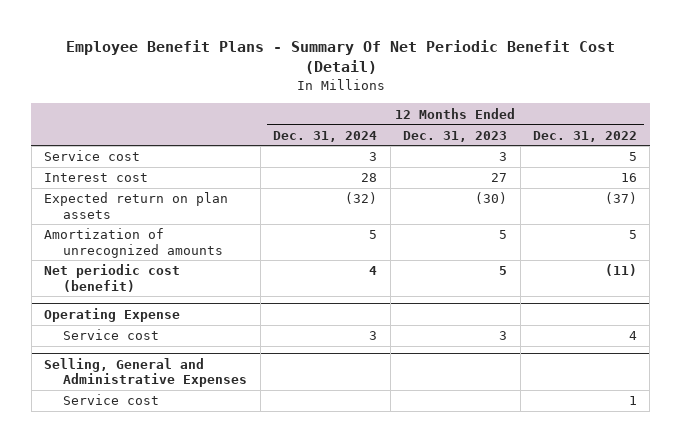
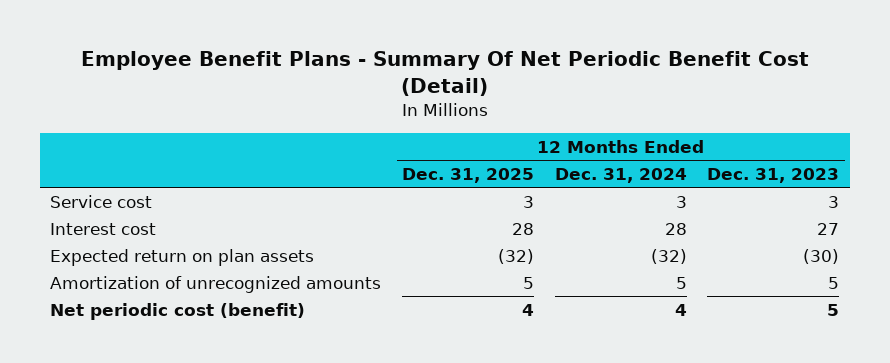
- | 12 Months Ended Dec. 31, 2024 | 12 Months Ended Dec. 31, 2023 | 12 Months Ended Dec. 31, 2022
+ | 12 Months Ended Dec. 31, 2025 | 12 Months Ended Dec. 31, 2024 | 12 Months Ended Dec. 31, 2023
- Operating Expense
- Service cost | 3 | 3 | 4
- Selling, General and Administrative Expenses
- Service cost | | | 1

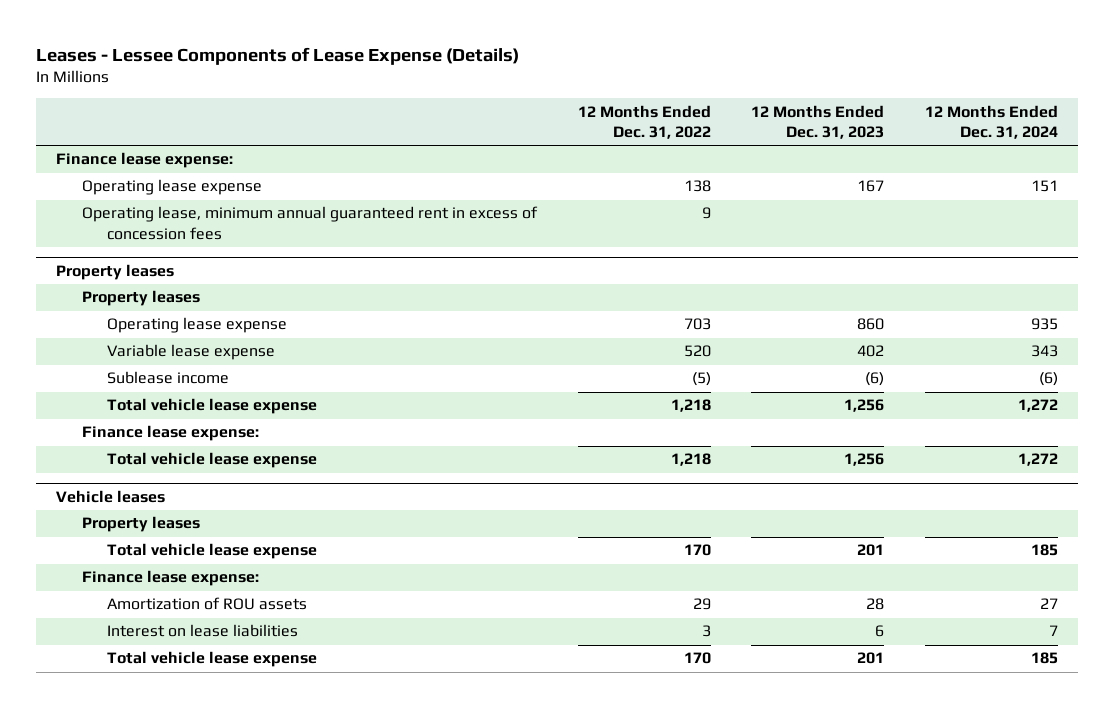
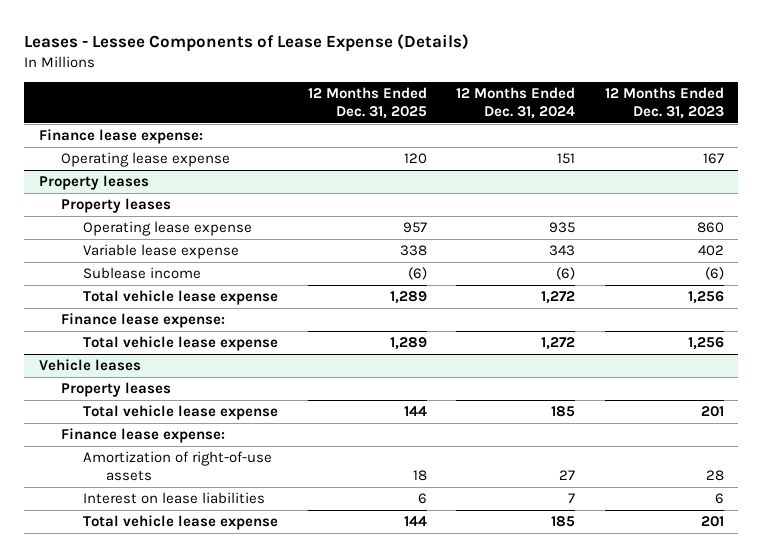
- | 12 Months Ended Dec. 31, 2022 | 12 Months Ended Dec. 31, 2023 | 12 Months Ended Dec. 31, 2024
+ | 12 Months Ended Dec. 31, 2025 | 12 Months Ended Dec. 31, 2024 | 12 Months Ended Dec. 31, 2023
- Operating lease, minimum annual guaranteed rent in excess of concession fees | 9 | |
@ Vehicle leases
- Amortization of ROU assets | 29 | 28 | 27
+ Amortization of right-of-use assets | 18 | 27 | 28

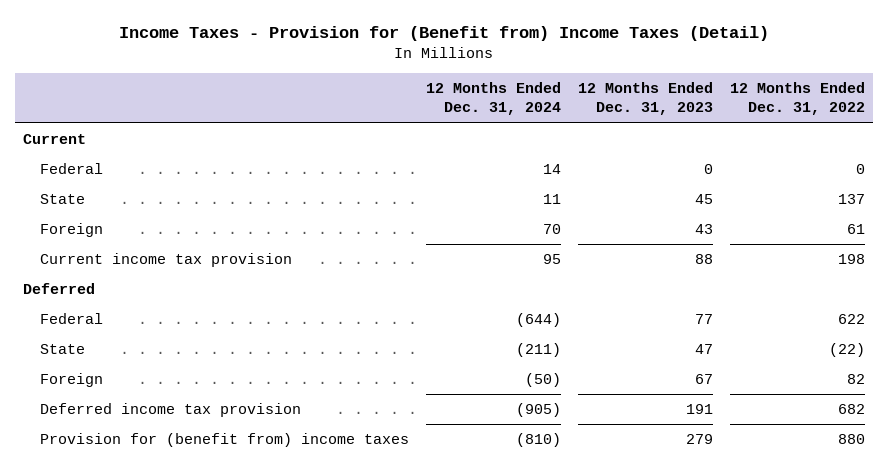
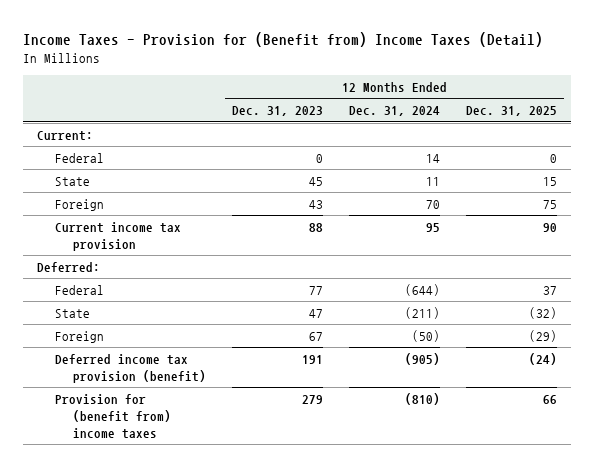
- | 12 Months Ended Dec. 31, 2024 | 12 Months Ended Dec. 31, 2023 | 12 Months Ended Dec. 31, 2022
+ | 12 Months Ended Dec. 31, 2023 | 12 Months Ended Dec. 31, 2024 | 12 Months Ended Dec. 31, 2025
- Current
+ Current:
- Deferred
+ Deferred:
- Deferred income tax provision | (905) | 191 | 682
+ Deferred income tax provision (benefit) | 191 | (905) | (24)

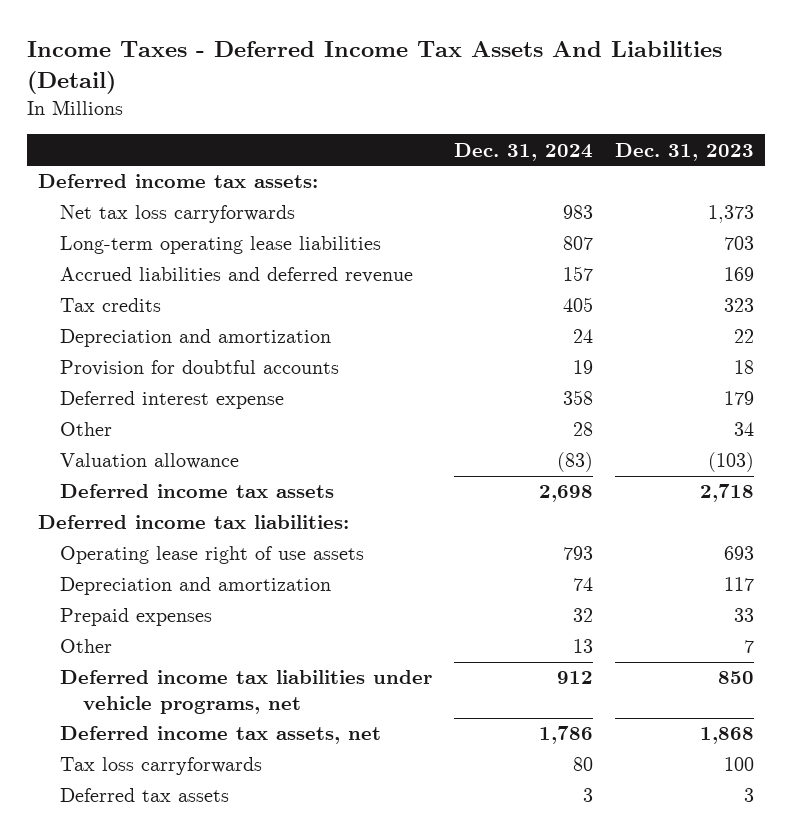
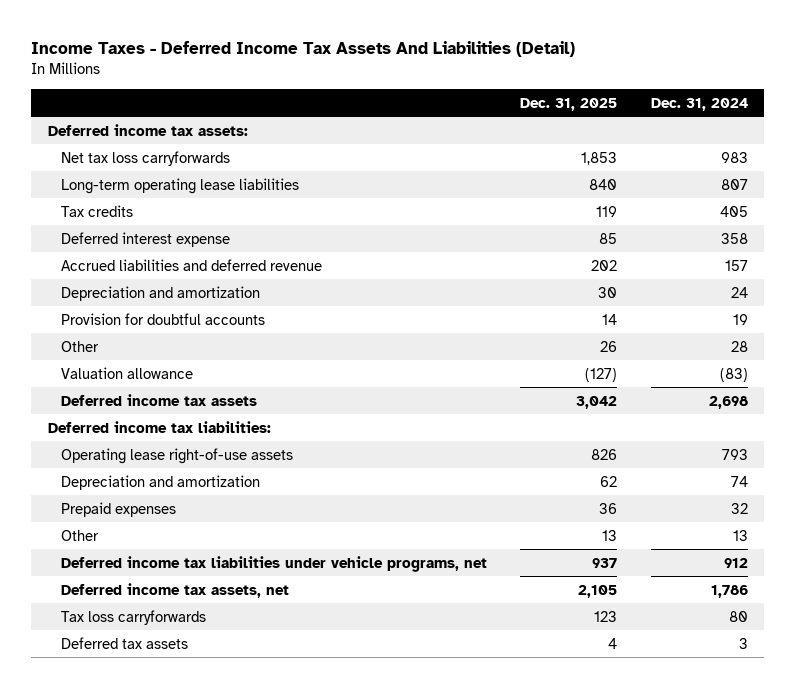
- | Dec. 31, 2024 | Dec. 31, 2023
+ | Dec. 31, 2025 | Dec. 31, 2024
moved up: Deferred interest expense | 85 | 358
moved down: Accrued liabilities and deferred revenue | 202 | 157
- Operating lease right of use assets | 793 | 693
+ Operating lease right-of-use assets | 826 | 793

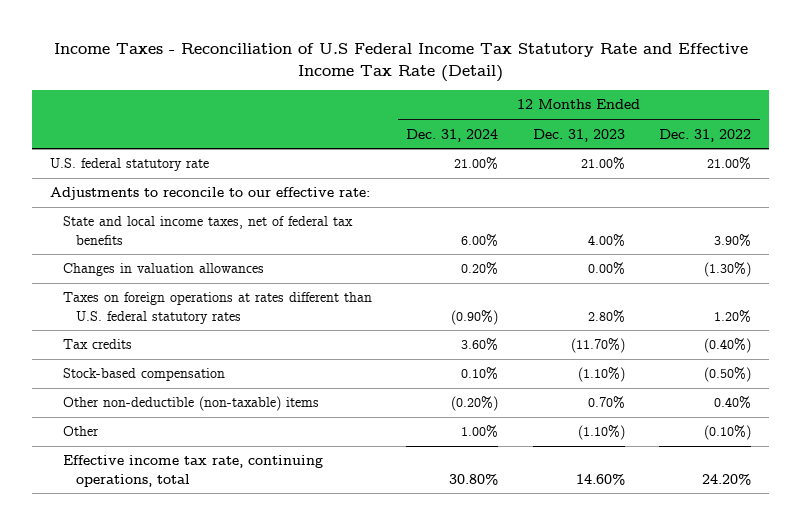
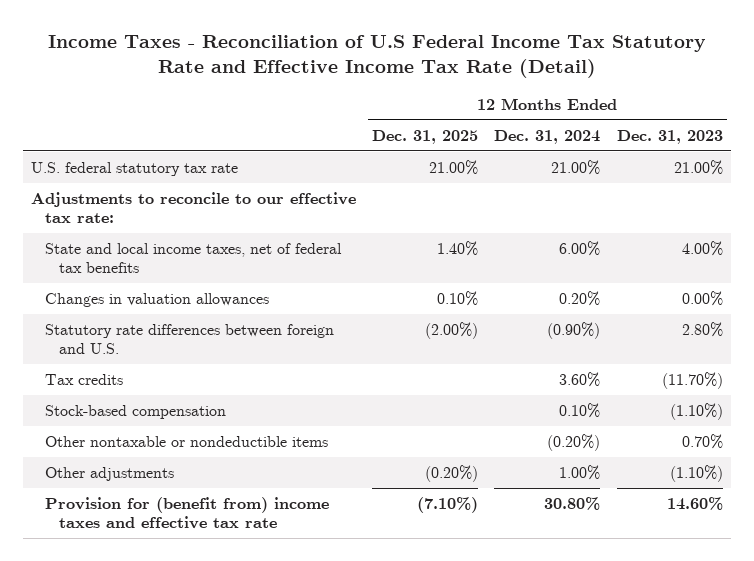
- | 12 Months Ended Dec. 31, 2024 | 12 Months Ended Dec. 31, 2023 | 12 Months Ended Dec. 31, 2022
+ | 12 Months Ended Dec. 31, 2025 | 12 Months Ended Dec. 31, 2024 | 12 Months Ended Dec. 31, 2023
- U.S. federal statutory rate | 21.00% | 21.00% | 21.00%
- Adjustments to reconcile to our effective rate:
+ U.S. federal statutory tax rate | 21.00% | 21.00% | 21.00%
+ Adjustments to reconcile to our effective tax rate:
- Taxes on foreign operations at rates different than U.S. federal statutory rates | (0.90%) | 2.80% | 1.20%
+ Statutory rate differences between foreign and U.S. | (2.00%) | (0.90%) | 2.80%
- Other non-deductible (non-taxable) items | (0.20%) | 0.70% | 0.40%
- Other | 1.00% | (1.10%) | (0.10%)
- Effective income tax rate, continuing operations, total | 30.80% | 14.60% | 24.20%
+ Other nontaxable or nondeductible items | | (0.20%) | 0.70%
+ Other adjustments | (0.20%) | 1.00% | (1.10%)
+ Provision for (benefit from) income taxes and effective tax rate | (7.10%) | 30.80% | 14.60%

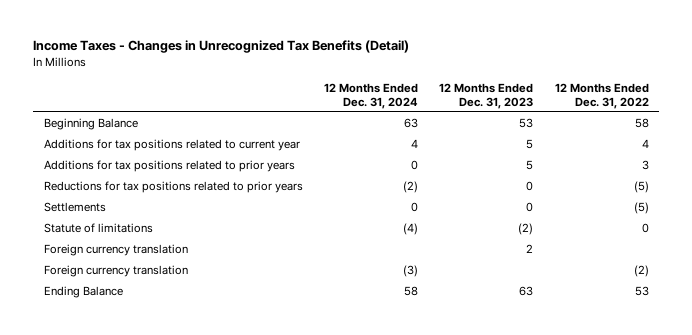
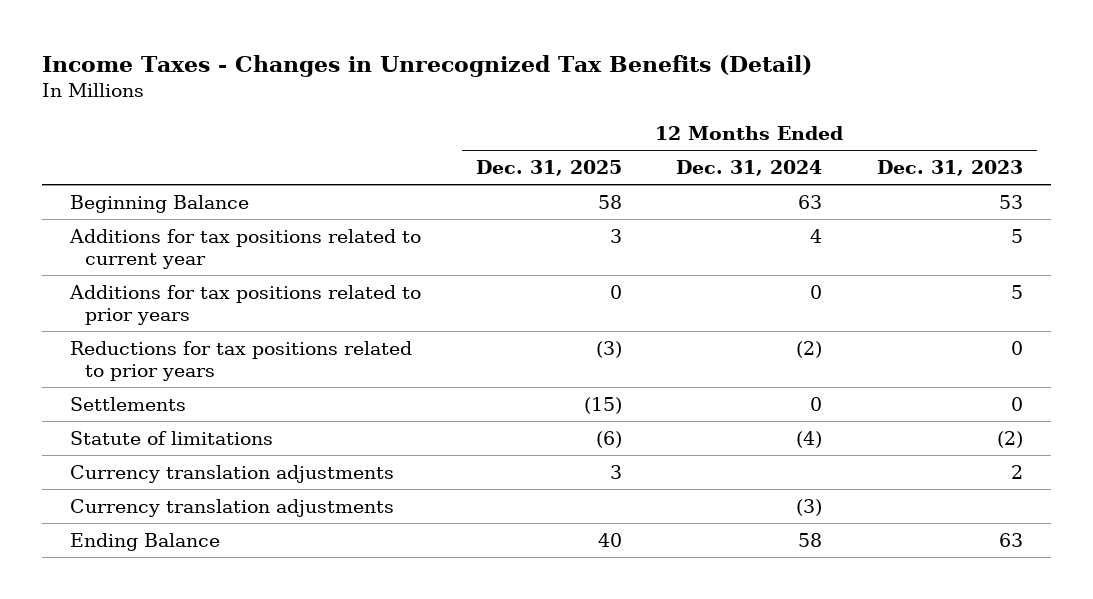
- | 12 Months Ended Dec. 31, 2024 | 12 Months Ended Dec. 31, 2023 | 12 Months Ended Dec. 31, 2022
+ | 12 Months Ended Dec. 31, 2025 | 12 Months Ended Dec. 31, 2024 | 12 Months Ended Dec. 31, 2023
- Foreign currency translation | | 2 |
- Foreign currency translation | (3) | | (2)
+ Currency translation adjustments | 3 | | 2
+ Currency translation adjustments | | (3) |

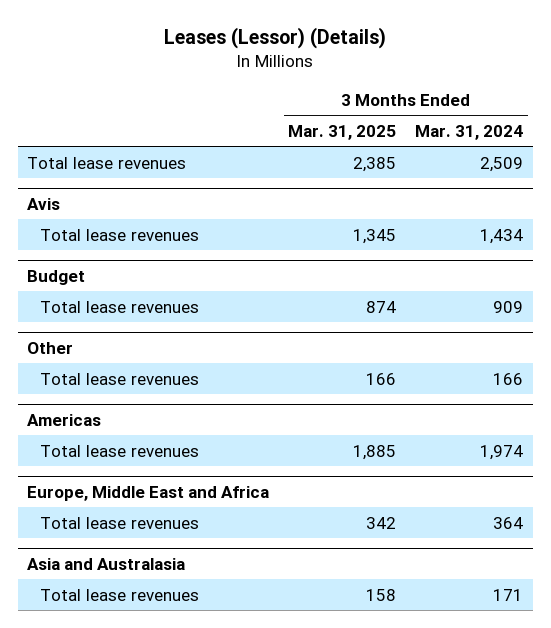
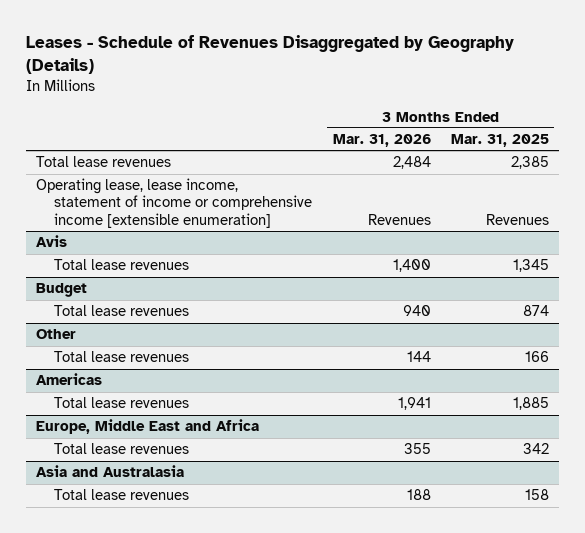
- Leases (Lessor) (Details)
+ Leases - Schedule of Revenues Disaggregated by Geography (Details)
- | 3 Months Ended Mar. 31, 2025 | 3 Months Ended Mar. 31, 2024
+ | 3 Months Ended Mar. 31, 2026 | 3 Months Ended Mar. 31, 2025
+ Operating lease, lease income, statement of income or comprehensive income [extensible enumeration] | Revenues | Revenues

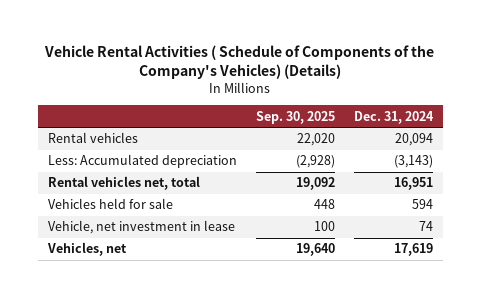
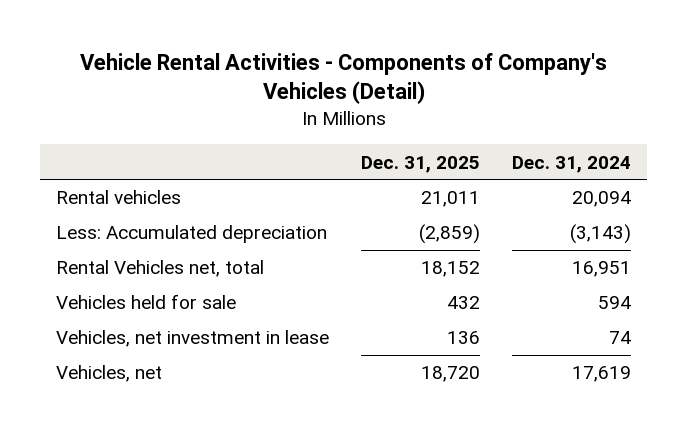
- Vehicle Rental Activities ( Schedule of Components of the Company's Vehicles) (Details)
+ Vehicle Rental Activities - Components of Company's Vehicles (Detail)
- | Sep. 30, 2025 | Dec. 31, 2024
+ | Dec. 31, 2025 | Dec. 31, 2024
- Rental vehicles net, total | 19,092 | 16,951
+ Rental Vehicles net, total | 18,152 | 16,951
- Vehicle, net investment in lease | 100 | 74
+ Vehicles, net investment in lease | 136 | 74

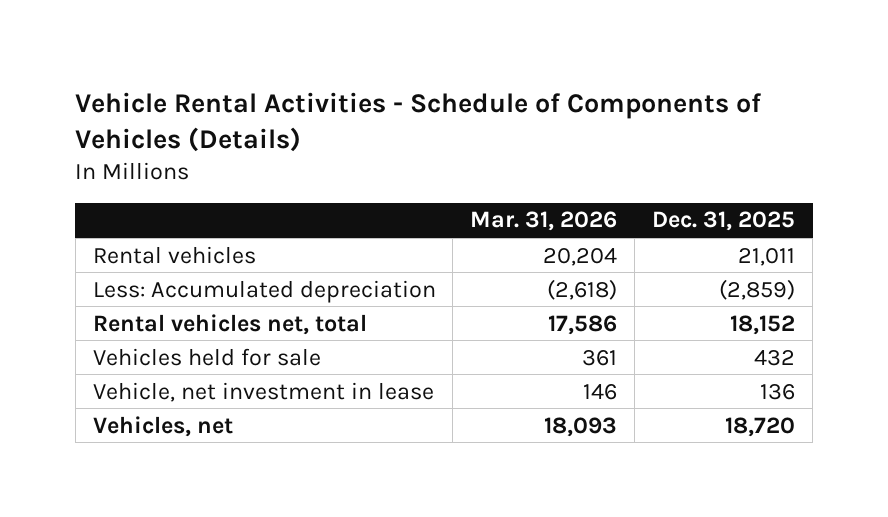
- Vehicle Rental Activities - Components of Company's Vehicles (Detail)
+ Vehicle Rental Activities - Schedule of Components of Vehicles (Details)
- | Dec. 31, 2025 | Dec. 31, 2024
+ | Mar. 31, 2026 | Dec. 31, 2025
- Rental Vehicles net, total | 18,152 | 16,951
+ Rental vehicles net, total | 17,586 | 18,152
- Vehicles, net investment in lease | 136 | 74
+ Vehicle, net investment in lease | 146 | 136

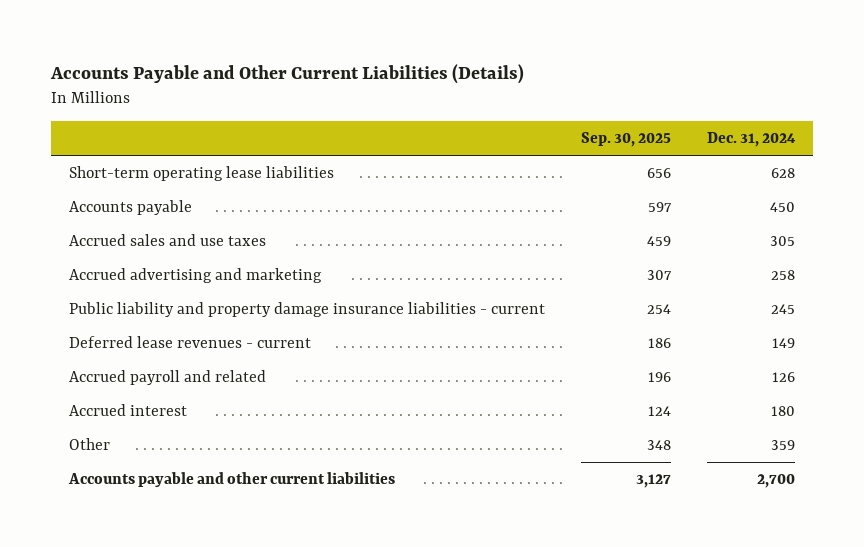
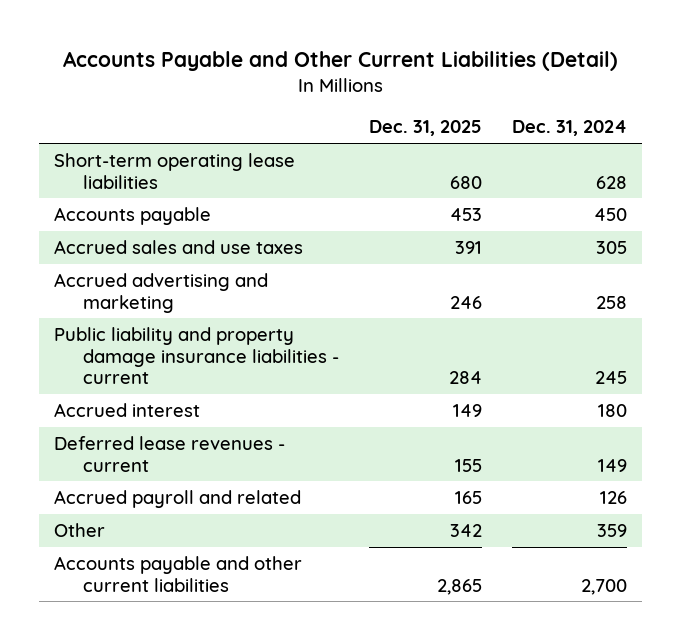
- Accounts Payable and Other Current Liabilities (Details)
+ Accounts Payable and Other Current Liabilities (Detail)
- | Sep. 30, 2025 | Dec. 31, 2024
+ | Dec. 31, 2025 | Dec. 31, 2024
moved up: Accrued interest | 149 | 180

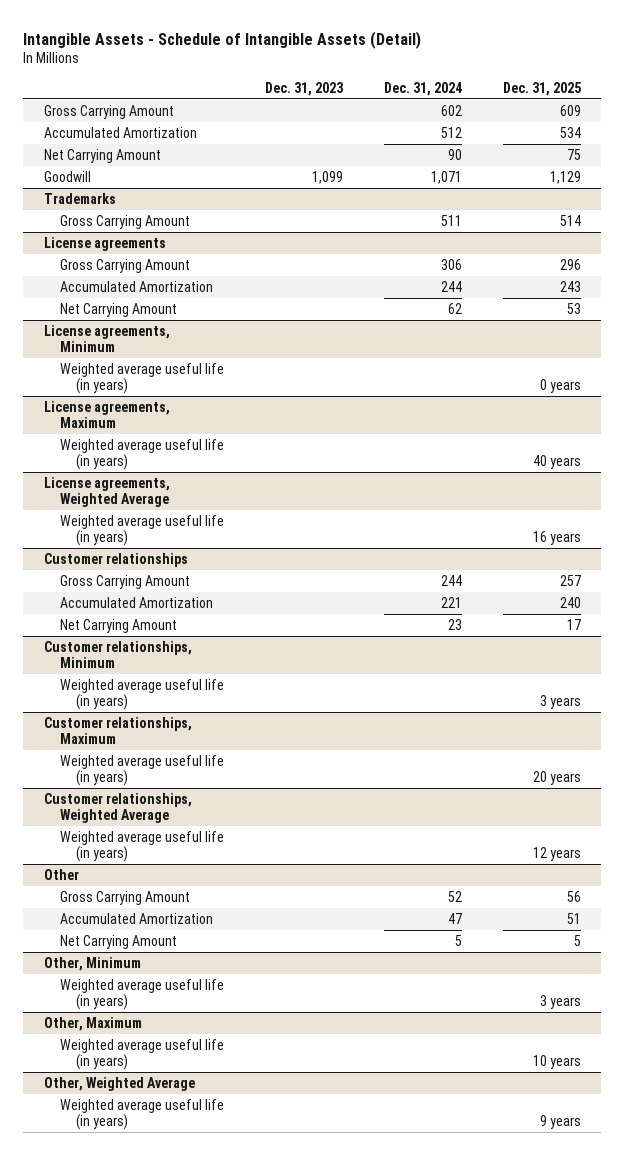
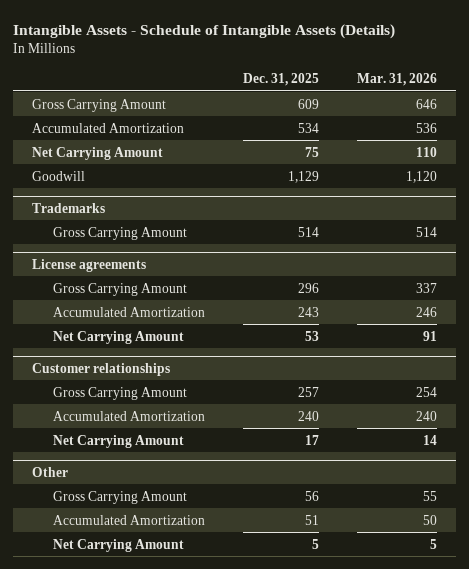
- Intangible Assets - Schedule of Intangible Assets (Detail)
+ Intangible Assets - Schedule of Intangible Assets (Details)
- | Dec. 31, 2023 | Dec. 31, 2024 | Dec. 31, 2025
+ | Dec. 31, 2025 | Mar. 31, 2026
- License agreements, Minimum
- Weighted average useful life (in years) | | | 0 years
- License agreements, Maximum
- Weighted average useful life (in years) | | | 40 years
- License agreements, Weighted Average
- Weighted average useful life (in years) | | | 16 years
- Customer relationships, Minimum
- Weighted average useful life (in years) | | | 3 years
- Customer relationships, Maximum
- Weighted average useful life (in years) | | | 20 years
- Customer relationships, Weighted Average
- Weighted average useful life (in years) | | | 12 years
- Other, Minimum
- Weighted average useful life (in years) | | | 3 years
- Other, Maximum
- Weighted average useful life (in years) | | | 10 years
- Other, Weighted Average
- Weighted average useful life (in years) | | | 9 years

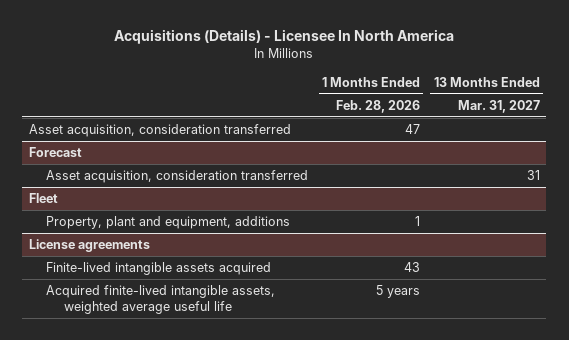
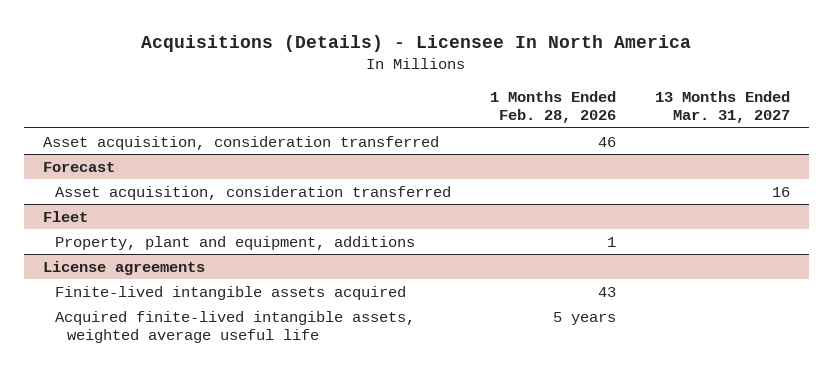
- Asset acquisition, consideration transferred | 47 |
+ Asset acquisition, consideration transferred | 46 |
@ Forecast
- Asset acquisition, consideration transferred | | 31
+ Asset acquisition, consideration transferred | | 16

